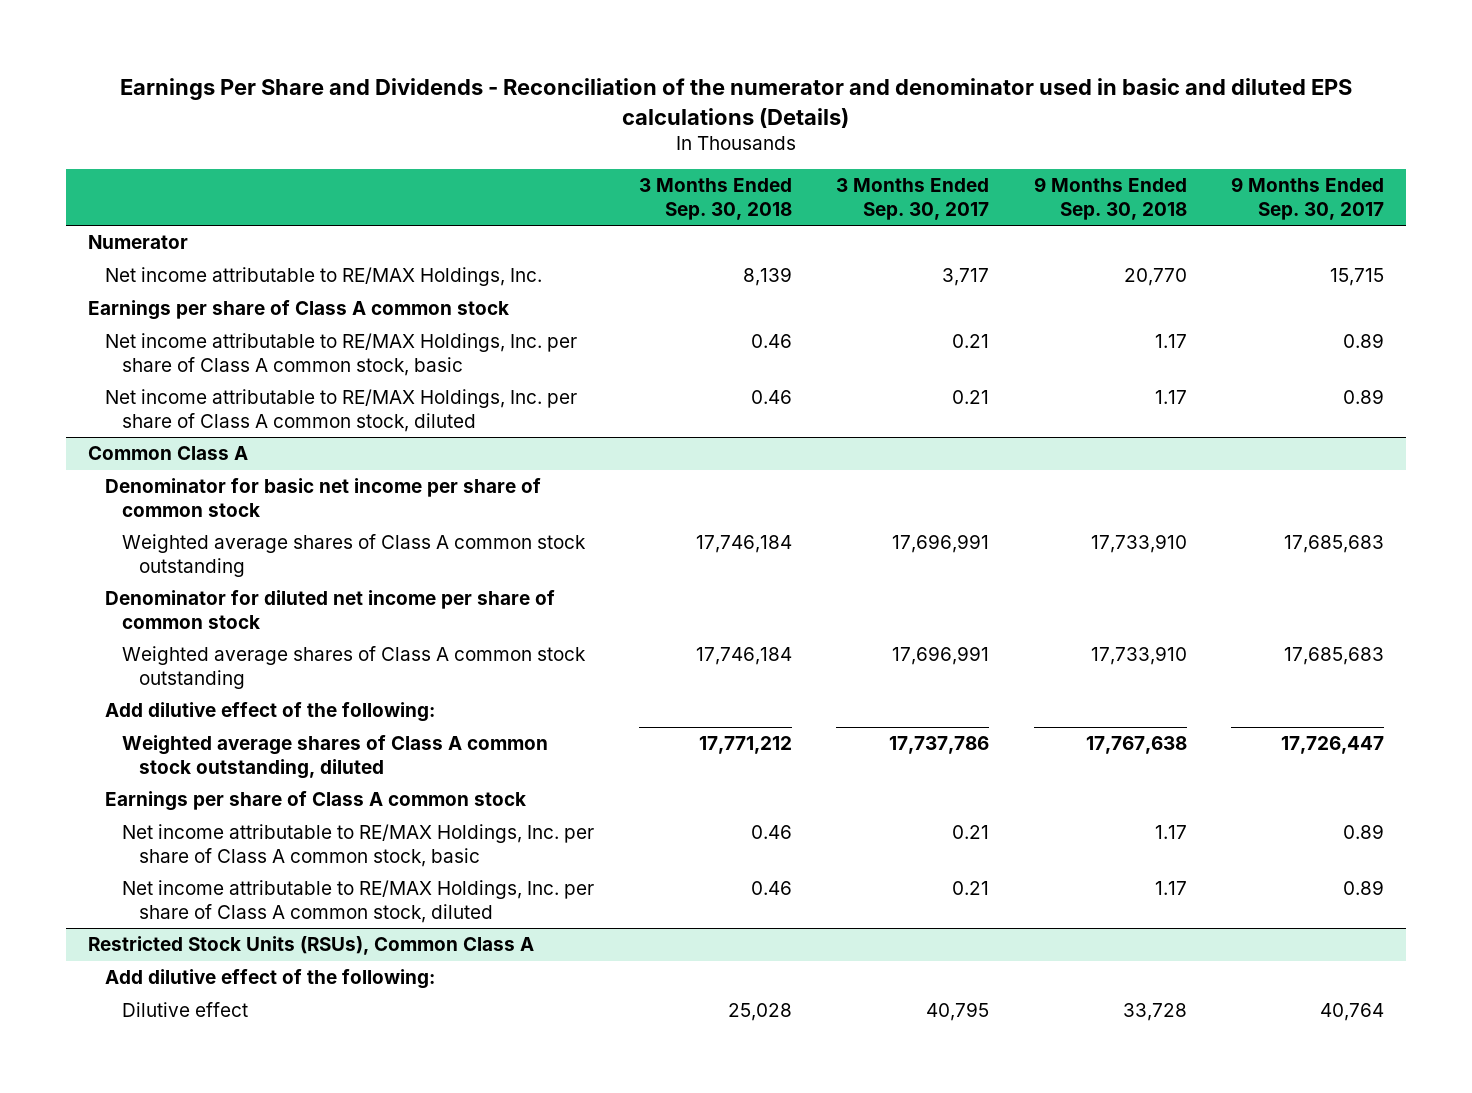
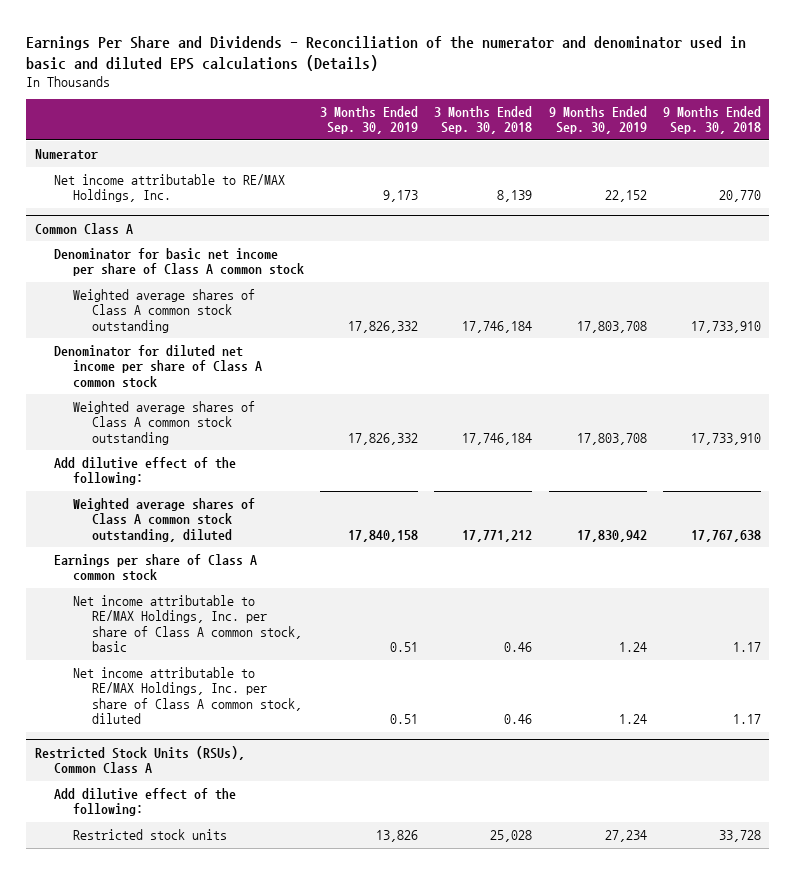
- | 3 Months Ended Sep. 30, 2018 | 3 Months Ended Sep. 30, 2017 | 9 Months Ended Sep. 30, 2018 | 9 Months Ended Sep. 30, 2017
+ | 3 Months Ended Sep. 30, 2019 | 3 Months Ended Sep. 30, 2018 | 9 Months Ended Sep. 30, 2019 | 9 Months Ended Sep. 30, 2018
- Earnings per share of Class A common stock
- Net income attributable to RE/MAX Holdings, Inc. per share of Class A common stock, basic | 0.46 | 0.21 | 1.17 | 0.89
- Net income attributable to RE/MAX Holdings, Inc. per share of Class A common stock, diluted | 0.46 | 0.21 | 1.17 | 0.89
@ Common Class A
- Denominator for basic net income per share of common stock
+ Denominator for basic net income per share of Class A common stock
- Denominator for diluted net income per share of common stock
+ Denominator for diluted net income per share of Class A common stock
@ Restricted Stock Units (RSUs), Common Class A
- Dilutive effect | 25,028 | 40,795 | 33,728 | 40,764
+ Restricted stock units | 13,826 | 25,028 | 27,234 | 33,728

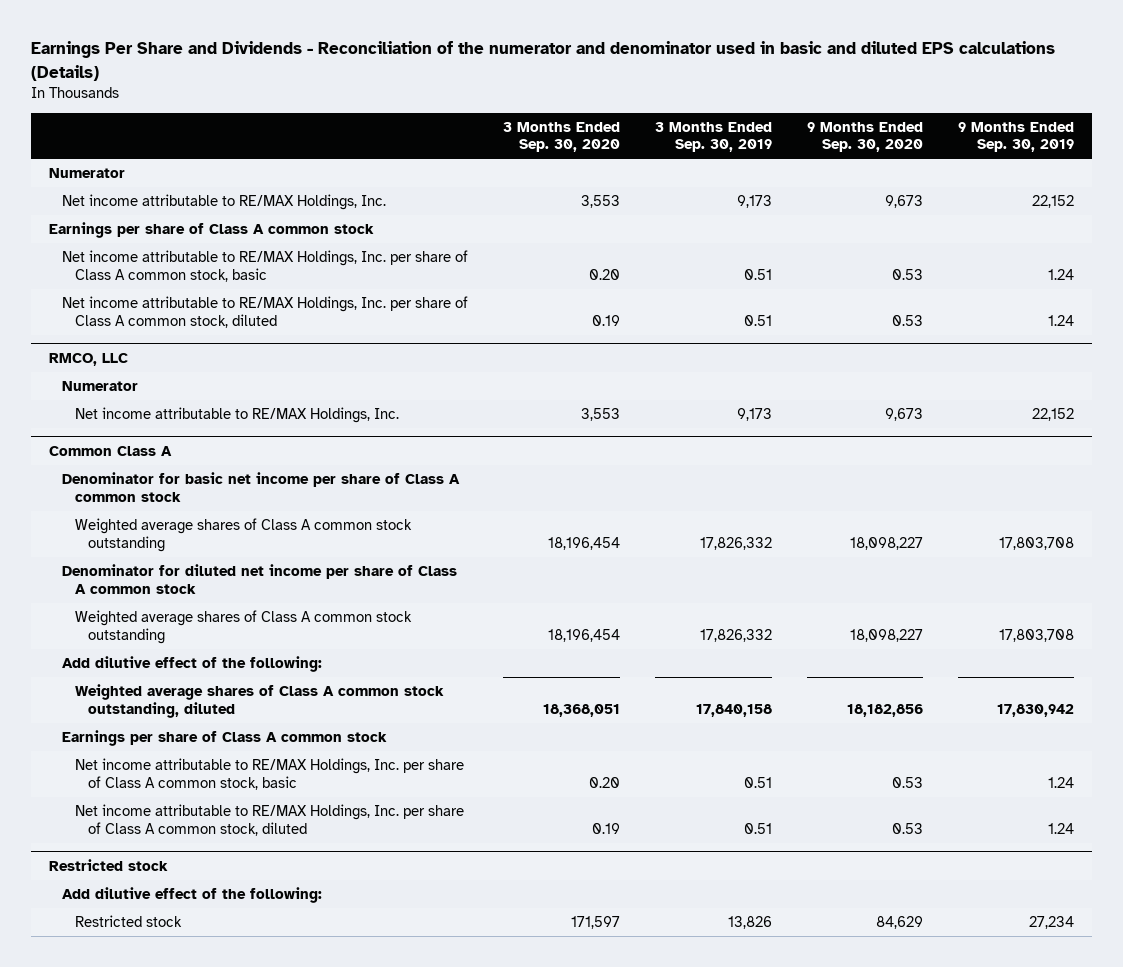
- | 3 Months Ended Sep. 30, 2019 | 3 Months Ended Sep. 30, 2018 | 9 Months Ended Sep. 30, 2019 | 9 Months Ended Sep. 30, 2018
+ | 3 Months Ended Sep. 30, 2020 | 3 Months Ended Sep. 30, 2019 | 9 Months Ended Sep. 30, 2020 | 9 Months Ended Sep. 30, 2019
+ Earnings per share of Class A common stock
+ Net income attributable to RE/MAX Holdings, Inc. per share of Class A common stock, basic | 0.20 | 0.51 | 0.53 | 1.24
+ Net income attributable to RE/MAX Holdings, Inc. per share of Class A common stock, diluted | 0.19 | 0.51 | 0.53 | 1.24
+ RMCO, LLC
+ Numerator
+ Net income attributable to RE/MAX Holdings, Inc. | 3,553 | 9,173 | 9,673 | 22,152
- Restricted Stock Units (RSUs), Common Class A
+ Restricted stock
- Restricted stock units | 13,826 | 25,028 | 27,234 | 33,728
+ Restricted stock | 171,597 | 13,826 | 84,629 | 27,234

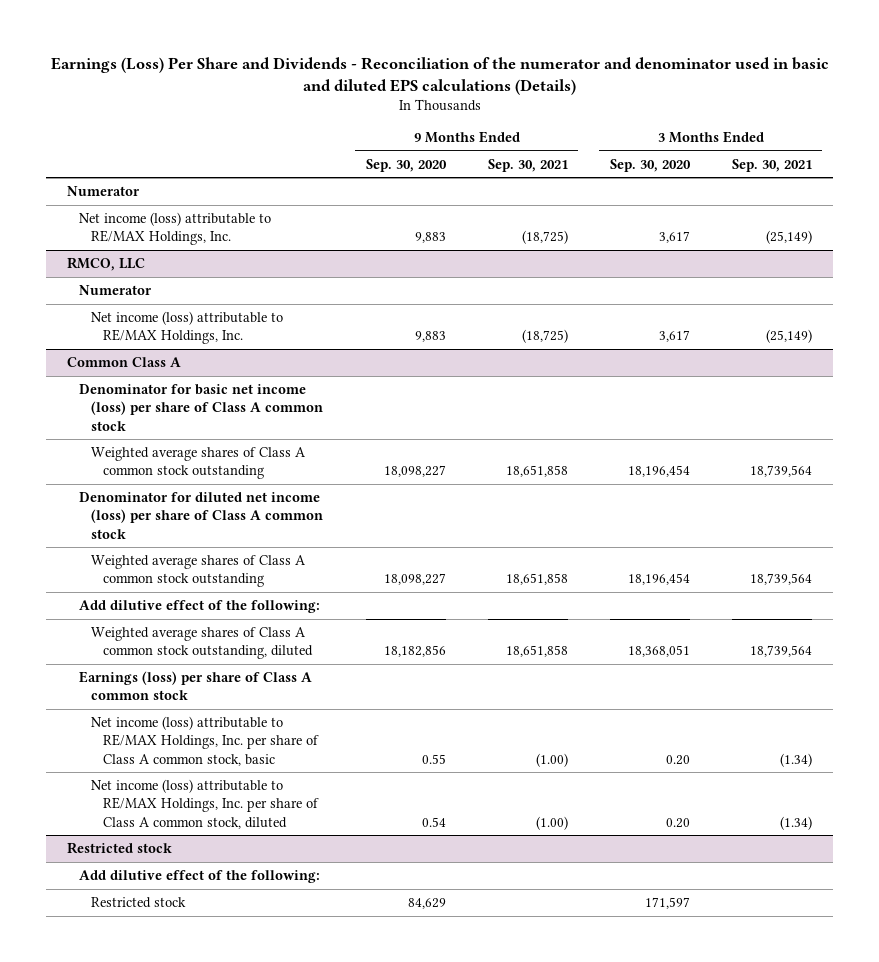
- Earnings Per Share and Dividends - Reconciliation of the numerator and denominator used in basic and diluted EPS calculations (Details)
+ Earnings (Loss) Per Share and Dividends - Reconciliation of the numerator and denominator used in basic and diluted EPS calculations (Details)
- | 3 Months Ended Sep. 30, 2020 | 3 Months Ended Sep. 30, 2019 | 9 Months Ended Sep. 30, 2020 | 9 Months Ended Sep. 30, 2019
+ | 9 Months Ended Sep. 30, 2020 | 9 Months Ended Sep. 30, 2021 | 3 Months Ended Sep. 30, 2020 | 3 Months Ended Sep. 30, 2021
- Net income attributable to RE/MAX Holdings, Inc. | 3,553 | 9,173 | 9,673 | 22,152
- Earnings per share of Class A common stock
- Net income attributable to RE/MAX Holdings, Inc. per share of Class A common stock, basic | 0.20 | 0.51 | 0.53 | 1.24
- Net income attributable to RE/MAX Holdings, Inc. per share of Class A common stock, diluted | 0.19 | 0.51 | 0.53 | 1.24
+ Net income (loss) attributable to RE/MAX Holdings, Inc. | 9,883 | (18,725) | 3,617 | (25,149)
@ RMCO, LLC
- Net income attributable to RE/MAX Holdings, Inc. | 3,553 | 9,173 | 9,673 | 22,152
+ Net income (loss) attributable to RE/MAX Holdings, Inc. | 9,883 | (18,725) | 3,617 | (25,149)
@ Common Class A
- Denominator for basic net income per share of Class A common stock
+ Denominator for basic net income (loss) per share of Class A common stock
- Denominator for diluted net income per share of Class A common stock
+ Denominator for diluted net income (loss) per share of Class A common stock
- Earnings per share of Class A common stock
- Net income attributable to RE/MAX Holdings, Inc. per share of Class A common stock, basic | 0.20 | 0.51 | 0.53 | 1.24
- Net income attributable to RE/MAX Holdings, Inc. per share of Class A common stock, diluted | 0.19 | 0.51 | 0.53 | 1.24
+ Earnings (loss) per share of Class A common stock
+ Net income (loss) attributable to RE/MAX Holdings, Inc. per share of Class A common stock, basic | 0.55 | (1.00) | 0.20 | (1.34)
+ Net income (loss) attributable to RE/MAX Holdings, Inc. per share of Class A common stock, diluted | 0.54 | (1.00) | 0.20 | (1.34)

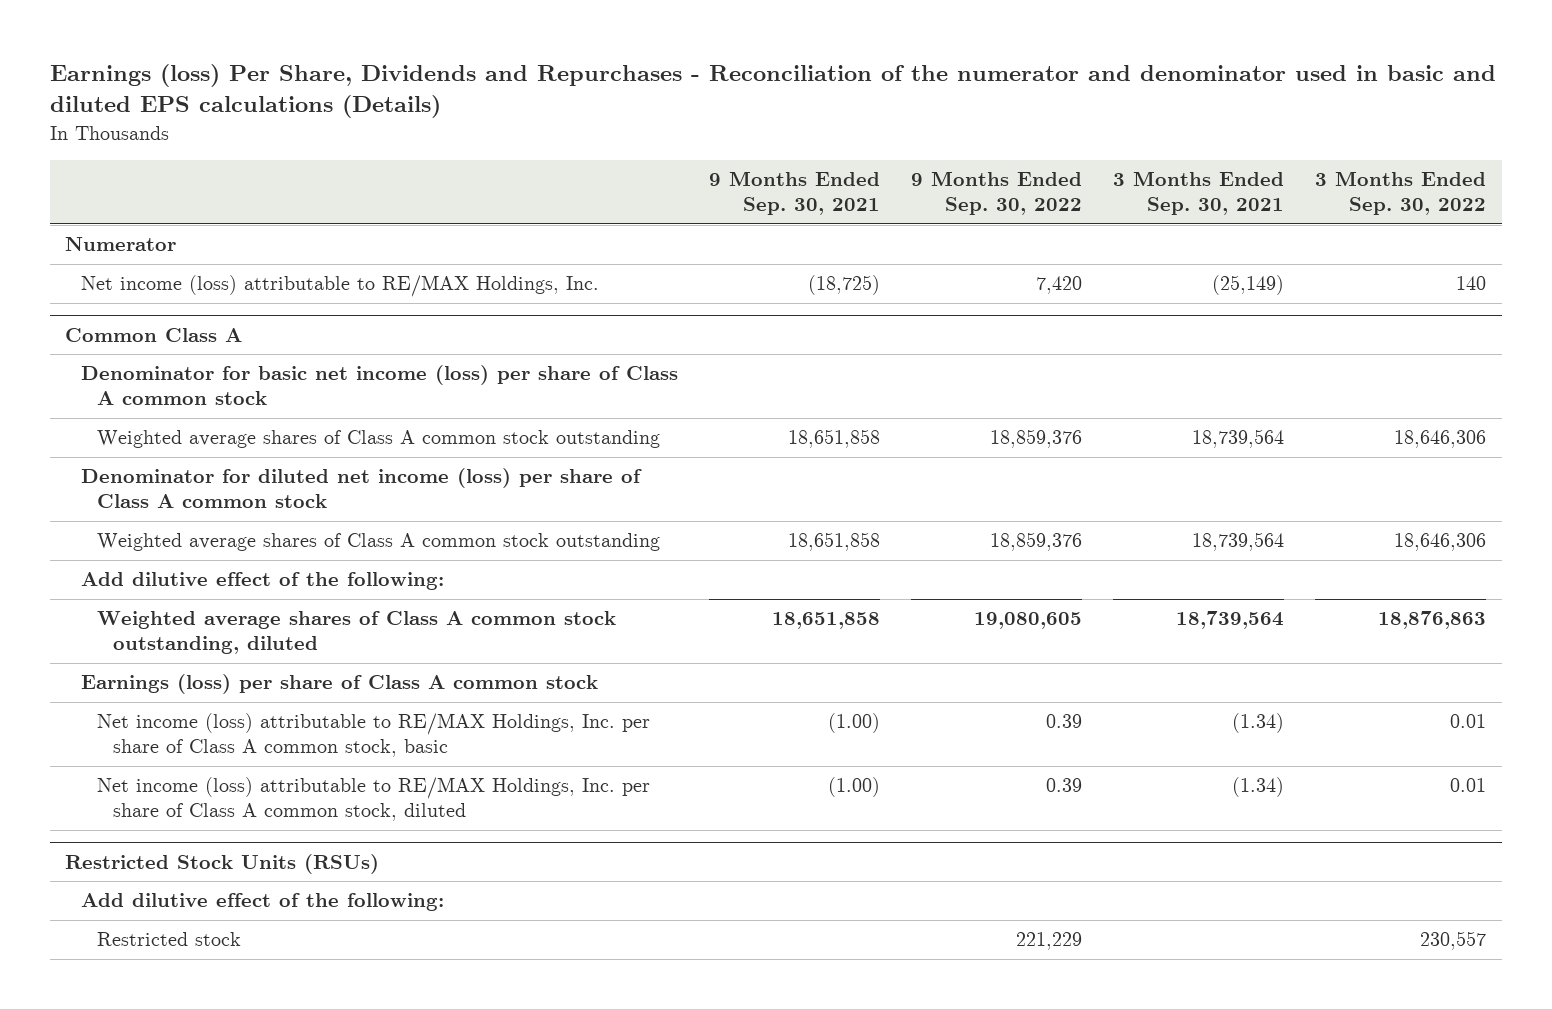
- Earnings (Loss) Per Share and Dividends - Reconciliation of the numerator and denominator used in basic and diluted EPS calculations (Details)
+ Earnings (loss) Per Share, Dividends and Repurchases - Reconciliation of the numerator and denominator used in basic and diluted EPS calculations (Details)
- | 9 Months Ended Sep. 30, 2020 | 9 Months Ended Sep. 30, 2021 | 3 Months Ended Sep. 30, 2020 | 3 Months Ended Sep. 30, 2021
+ | 9 Months Ended Sep. 30, 2021 | 9 Months Ended Sep. 30, 2022 | 3 Months Ended Sep. 30, 2021 | 3 Months Ended Sep. 30, 2022
- RMCO, LLC
- Numerator
- Net income (loss) attributable to RE/MAX Holdings, Inc. | 9,883 | (18,725) | 3,617 | (25,149)
- Restricted stock
+ Restricted Stock Units (RSUs)

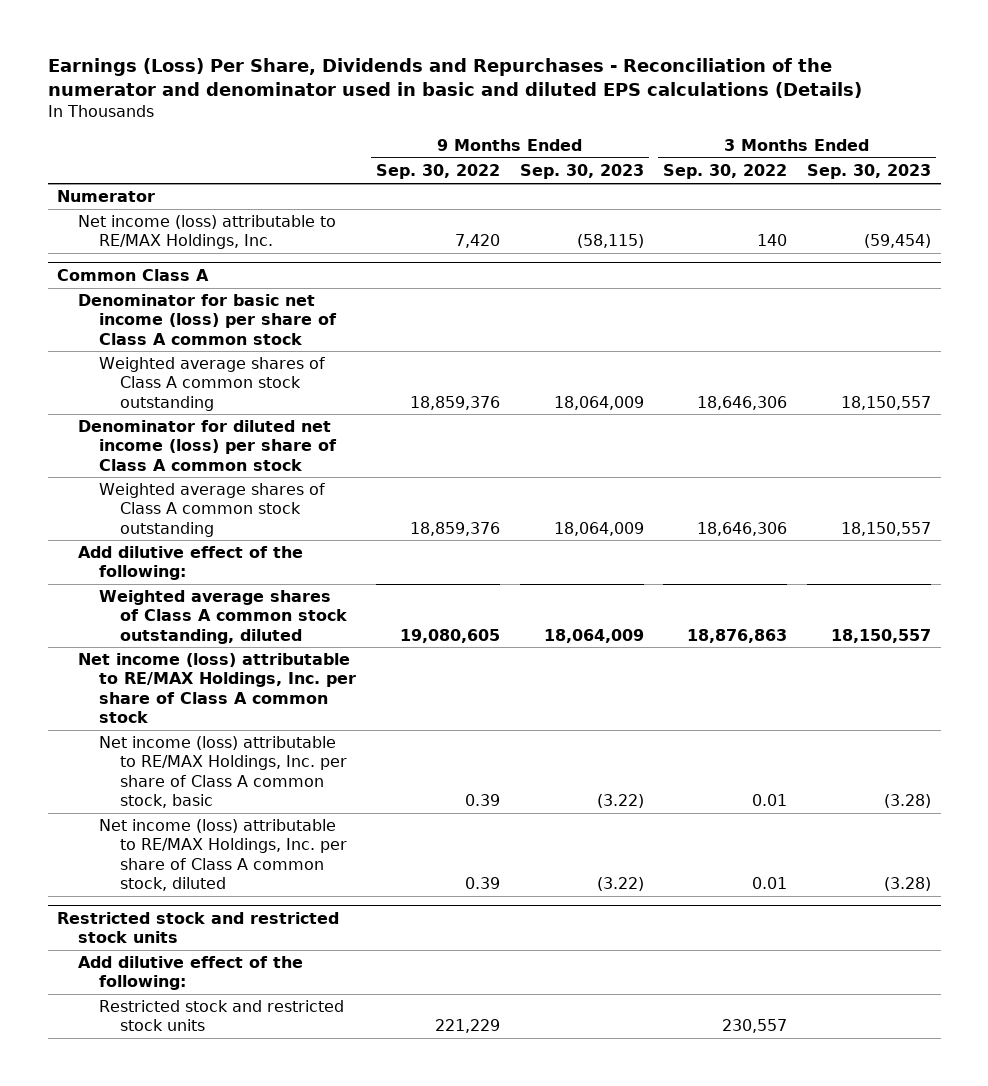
- Earnings (loss) Per Share, Dividends and Repurchases - Reconciliation of the numerator and denominator used in basic and diluted EPS calculations (Details)
+ Earnings (Loss) Per Share, Dividends and Repurchases - Reconciliation of the numerator and denominator used in basic and diluted EPS calculations (Details)
- | 9 Months Ended Sep. 30, 2021 | 9 Months Ended Sep. 30, 2022 | 3 Months Ended Sep. 30, 2021 | 3 Months Ended Sep. 30, 2022
+ | 9 Months Ended Sep. 30, 2022 | 9 Months Ended Sep. 30, 2023 | 3 Months Ended Sep. 30, 2022 | 3 Months Ended Sep. 30, 2023
@ Common Class A
- Earnings (loss) per share of Class A common stock
+ Net income (loss) attributable to RE/MAX Holdings, Inc. per share of Class A common stock
- Restricted Stock Units (RSUs)
+ Restricted stock and restricted stock units
- Restricted stock | | 221,229 | | 230,557
+ Restricted stock and restricted stock units | 221,229 | | 230,557 |

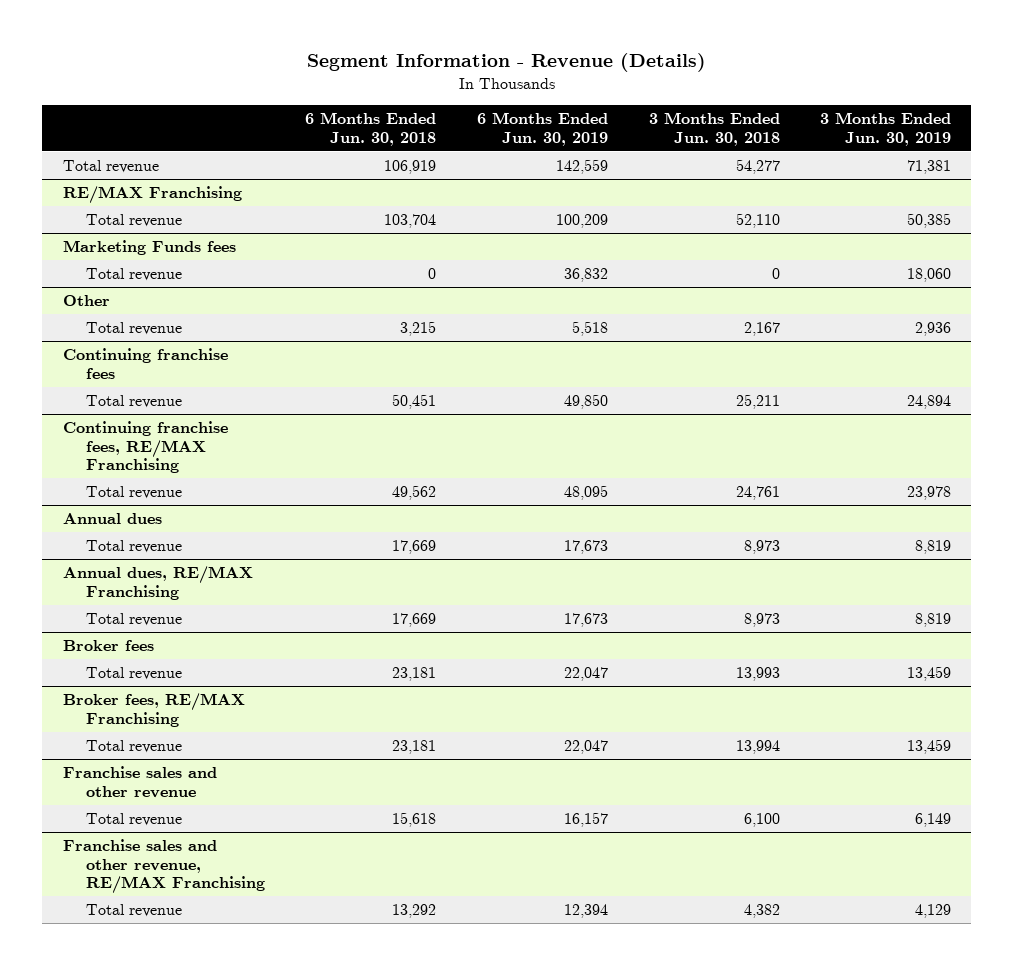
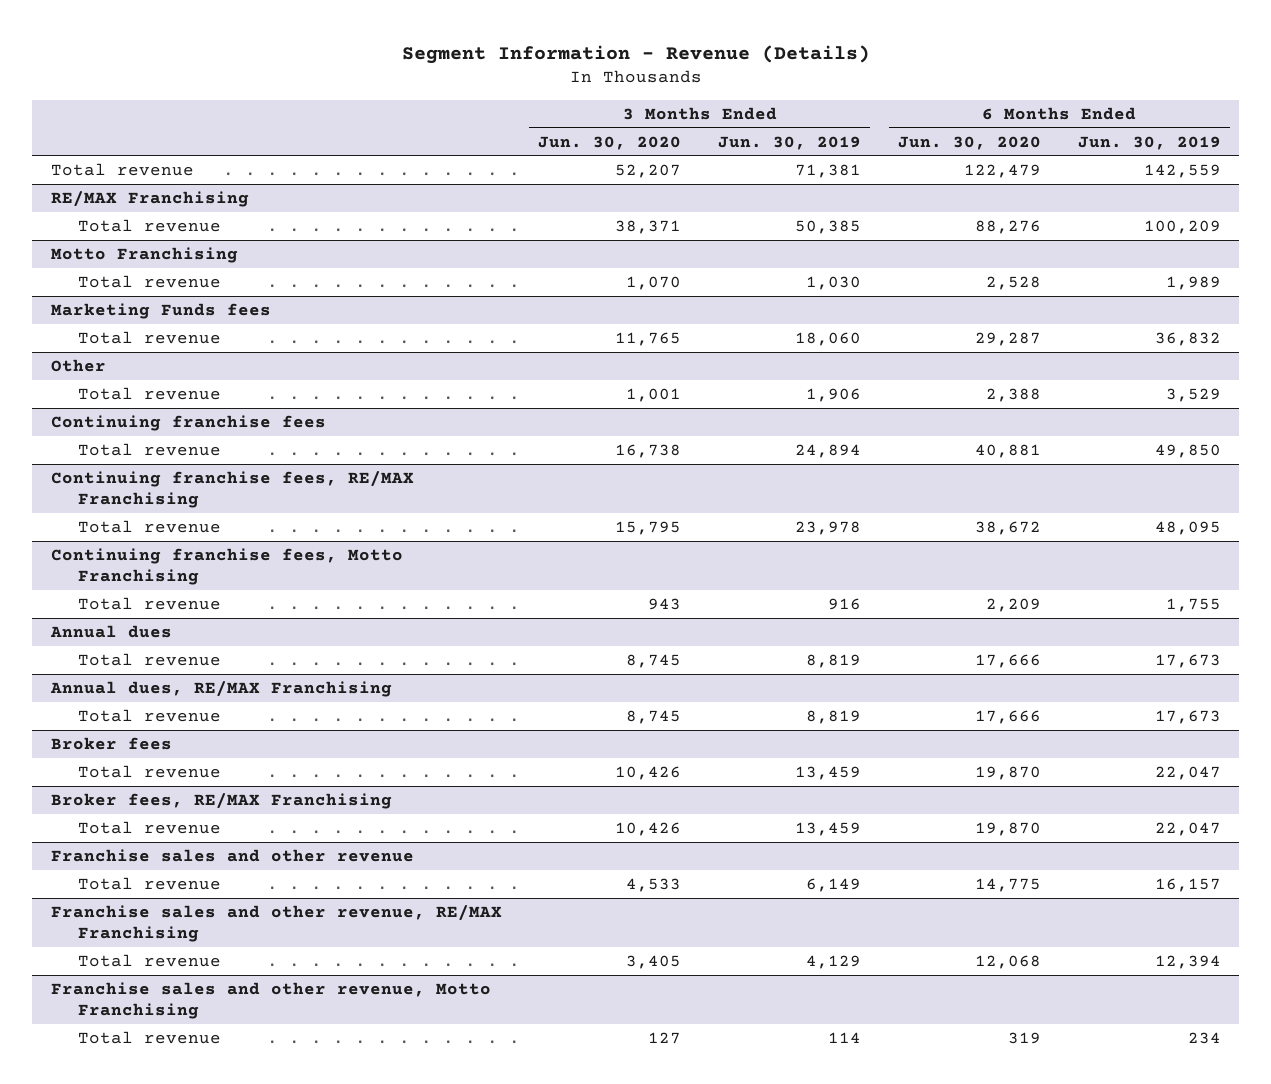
- | 6 Months Ended Jun. 30, 2018 | 6 Months Ended Jun. 30, 2019 | 3 Months Ended Jun. 30, 2018 | 3 Months Ended Jun. 30, 2019
+ | 3 Months Ended Jun. 30, 2020 | 3 Months Ended Jun. 30, 2019 | 6 Months Ended Jun. 30, 2020 | 6 Months Ended Jun. 30, 2019
+ Motto Franchising
+ Total revenue | 1,070 | 1,030 | 2,528 | 1,989
@ Other
- Total revenue | 3,215 | 5,518 | 2,167 | 2,936
+ Total revenue | 1,001 | 1,906 | 2,388 | 3,529
+ Continuing franchise fees, Motto Franchising
+ Total revenue | 943 | 916 | 2,209 | 1,755
+ Franchise sales and other revenue, Motto Franchising
+ Total revenue | 127 | 114 | 319 | 234

